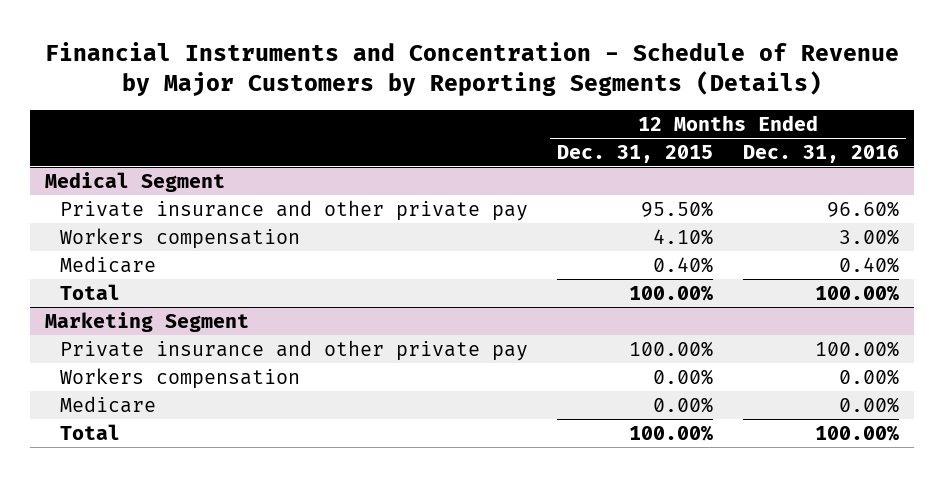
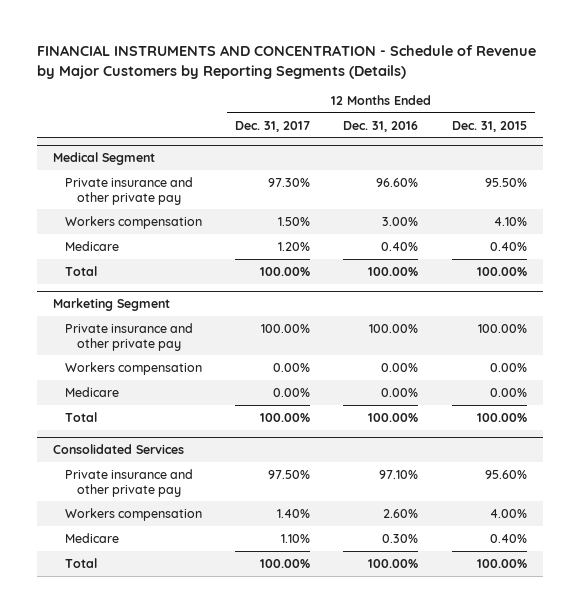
- Financial Instruments and Concentration - Schedule of Revenue by Major Customers by Reporting Segments (Details)
+ FINANCIAL INSTRUMENTS AND CONCENTRATION - Schedule of Revenue by Major Customers by Reporting Segments (Details)
- | 12 Months Ended Dec. 31, 2015 | 12 Months Ended Dec. 31, 2016
+ | 12 Months Ended Dec. 31, 2017 | 12 Months Ended Dec. 31, 2016 | 12 Months Ended Dec. 31, 2015
+ Consolidated Services
+ Private insurance and other private pay | 97.50% | 97.10% | 95.60%
+ Workers compensation | 1.40% | 2.60% | 4.00%
+ Medicare | 1.10% | 0.30% | 0.40%
+ Total | 100.00% | 100.00% | 100.00%

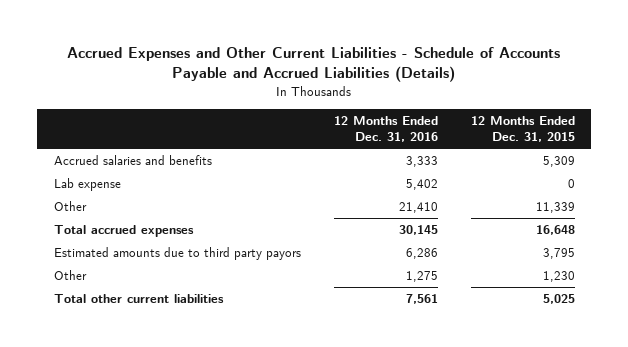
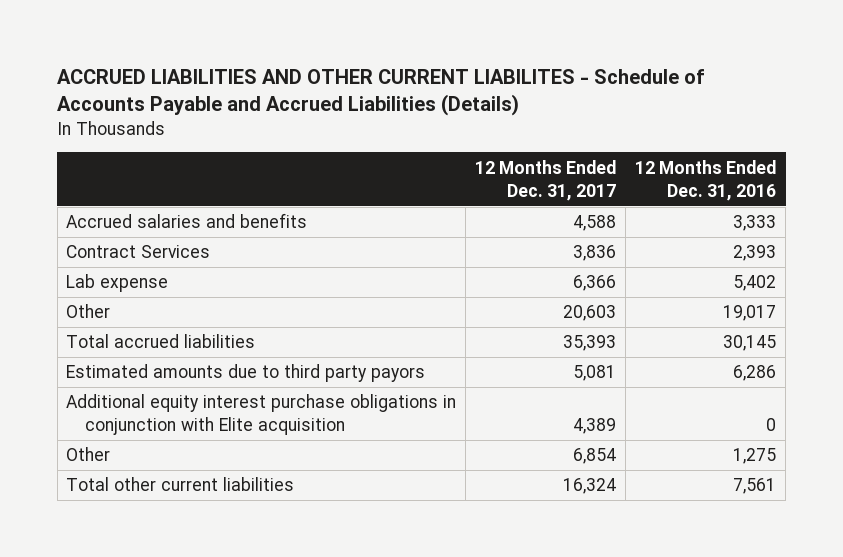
- Accrued Expenses and Other Current Liabilities - Schedule of Accounts Payable and Accrued Liabilities (Details)
+ ACCRUED LIABILITIES AND OTHER CURRENT LIABILITES - Schedule of Accounts Payable and Accrued Liabilities (Details)
- | 12 Months Ended Dec. 31, 2016 | 12 Months Ended Dec. 31, 2015
+ | 12 Months Ended Dec. 31, 2017 | 12 Months Ended Dec. 31, 2016
+ Contract Services | 3,836 | 2,393
- Other | 21,410 | 11,339
- Total accrued expenses | 30,145 | 16,648
+ Other | 20,603 | 19,017
+ Total accrued liabilities | 35,393 | 30,145
+ Additional equity interest purchase obligations in conjunction with Elite acquisition | 4,389 | 0

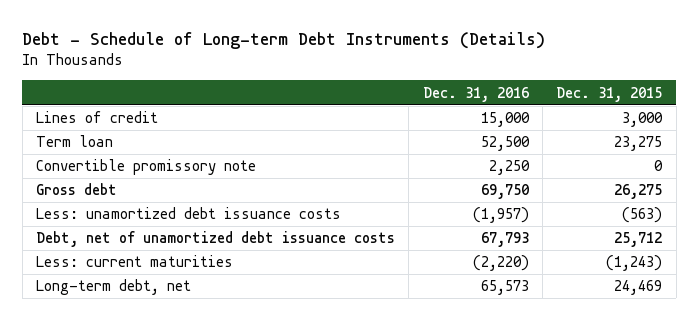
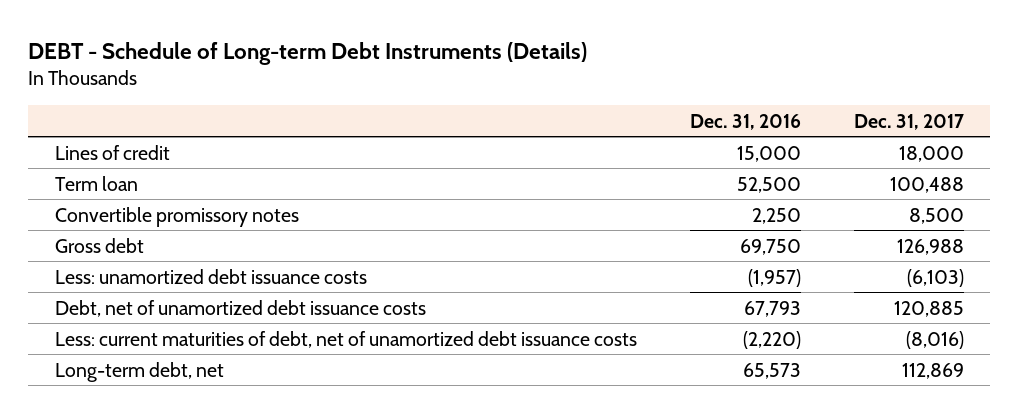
- Debt - Schedule of Long-term Debt Instruments (Details)
+ DEBT - Schedule of Long-term Debt Instruments (Details)
- | Dec. 31, 2016 | Dec. 31, 2015
+ | Dec. 31, 2016 | Dec. 31, 2017
- Convertible promissory note | 2,250 | 0
+ Convertible promissory notes | 2,250 | 8,500
- Less: current maturities | (2,220) | (1,243)
+ Less: current maturities of debt, net of unamortized debt issuance costs | (2,220) | (8,016)

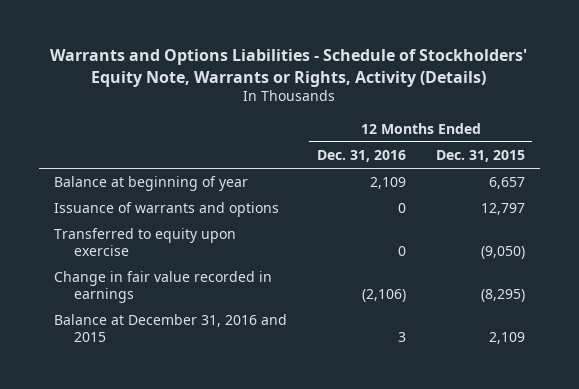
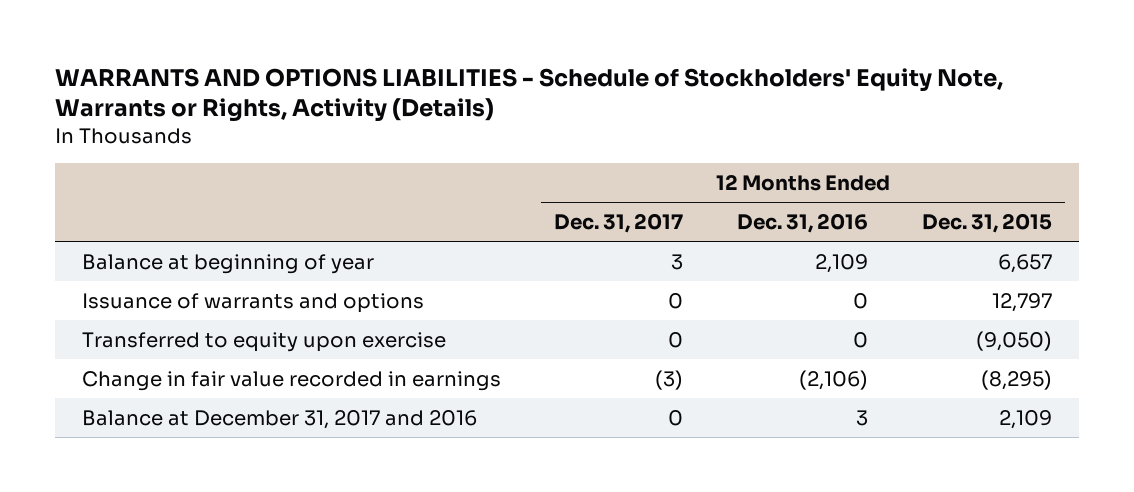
- Warrants and Options Liabilities - Schedule of Stockholders' Equity Note, Warrants or Rights, Activity (Details)
+ WARRANTS AND OPTIONS LIABILITIES - Schedule of Stockholders' Equity Note, Warrants or Rights, Activity (Details)
- | 12 Months Ended Dec. 31, 2016 | 12 Months Ended Dec. 31, 2015
+ | 12 Months Ended Dec. 31, 2017 | 12 Months Ended Dec. 31, 2016 | 12 Months Ended Dec. 31, 2015
- Balance at December 31, 2016 and 2015 | 3 | 2,109
+ Balance at December 31, 2017 and 2016 | 0 | 3 | 2,109

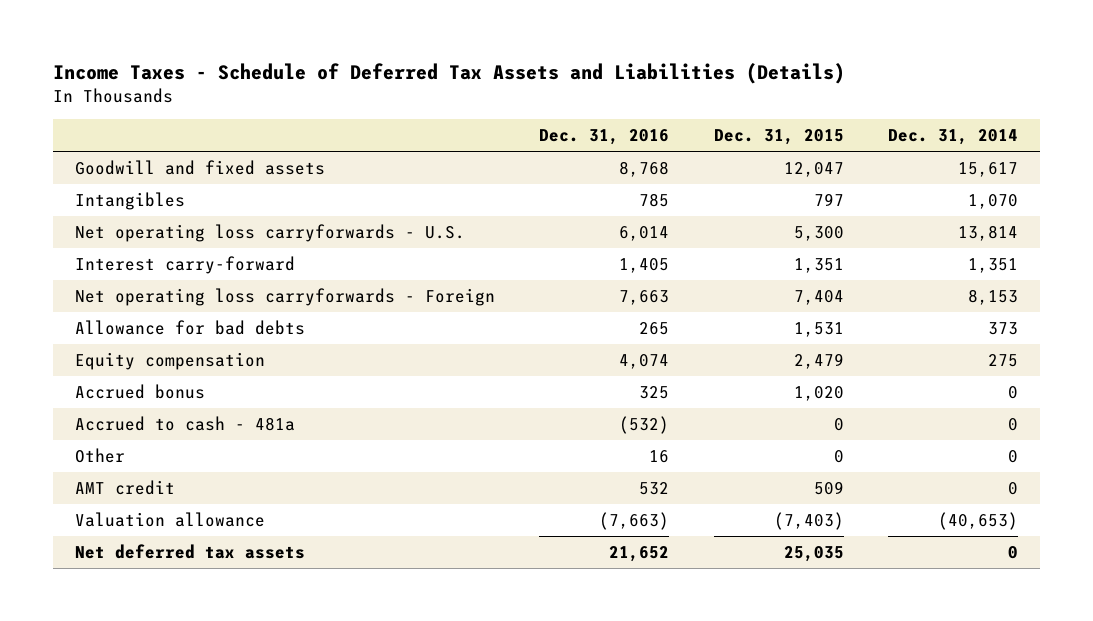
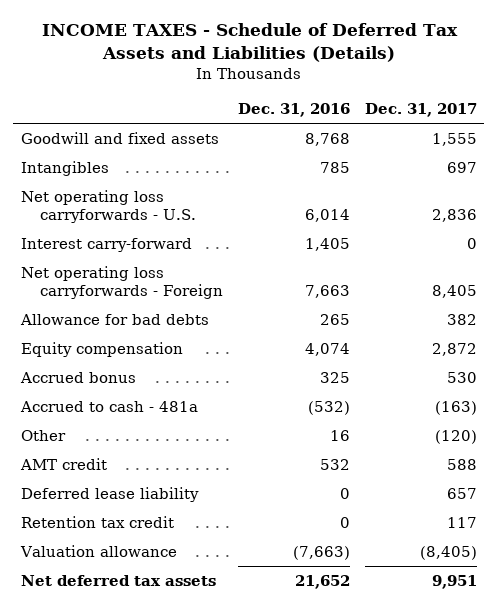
- Income Taxes - Schedule of Deferred Tax Assets and Liabilities (Details)
+ INCOME TAXES - Schedule of Deferred Tax Assets and Liabilities (Details)
- | Dec. 31, 2016 | Dec. 31, 2015 | Dec. 31, 2014
+ | Dec. 31, 2016 | Dec. 31, 2017
+ Deferred lease liability | 0 | 657
+ Retention tax credit | 0 | 117

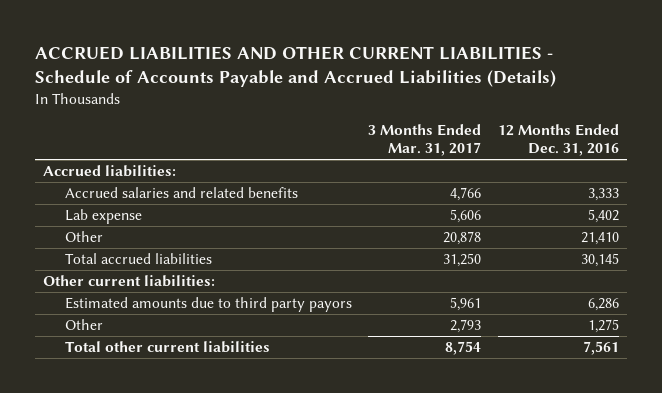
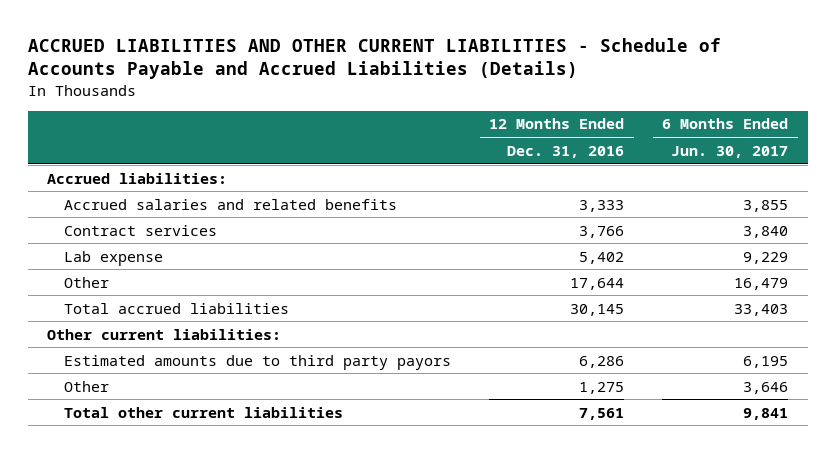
- | 3 Months Ended Mar. 31, 2017 | 12 Months Ended Dec. 31, 2016
+ | 12 Months Ended Dec. 31, 2016 | 6 Months Ended Jun. 30, 2017
+ Contract services | 3,766 | 3,840
- Other | 20,878 | 21,410
+ Other | 17,644 | 16,479

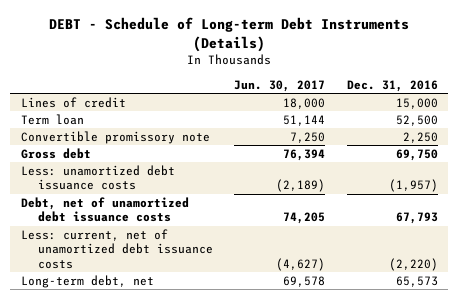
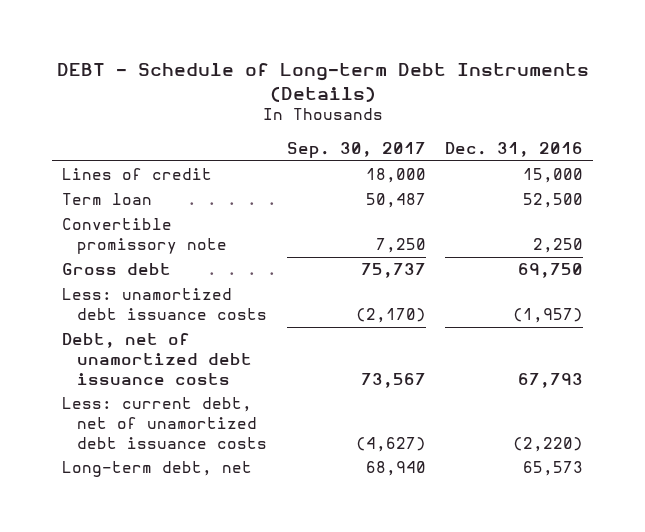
- | Jun. 30, 2017 | Dec. 31, 2016
+ | Sep. 30, 2017 | Dec. 31, 2016
- Less: current, net of unamortized debt issuance costs | (4,627) | (2,220)
+ Less: current debt, net of unamortized debt issuance costs | (4,627) | (2,220)

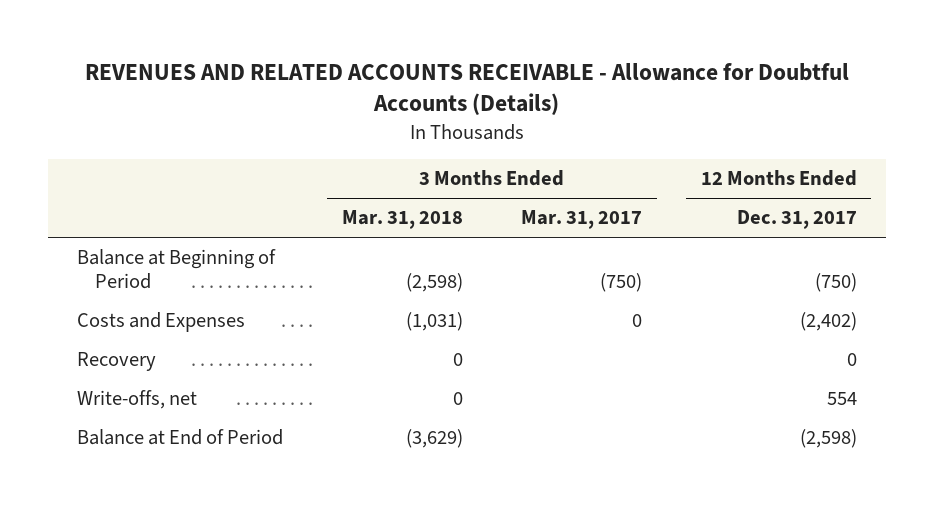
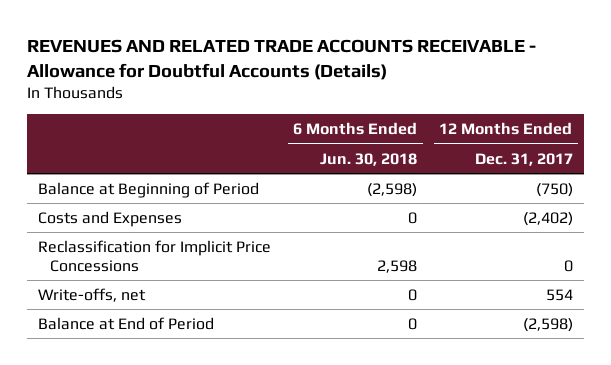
- REVENUES AND RELATED ACCOUNTS RECEIVABLE - Allowance for Doubtful Accounts (Details)
+ REVENUES AND RELATED TRADE ACCOUNTS RECEIVABLE - Allowance for Doubtful Accounts (Details)
- | 3 Months Ended Mar. 31, 2018 | 3 Months Ended Mar. 31, 2017 | 12 Months Ended Dec. 31, 2017
+ | 6 Months Ended Jun. 30, 2018 | 12 Months Ended Dec. 31, 2017
- Recovery | 0 | | 0
+ Reclassification for Implicit Price Concessions | 2,598 | 0

